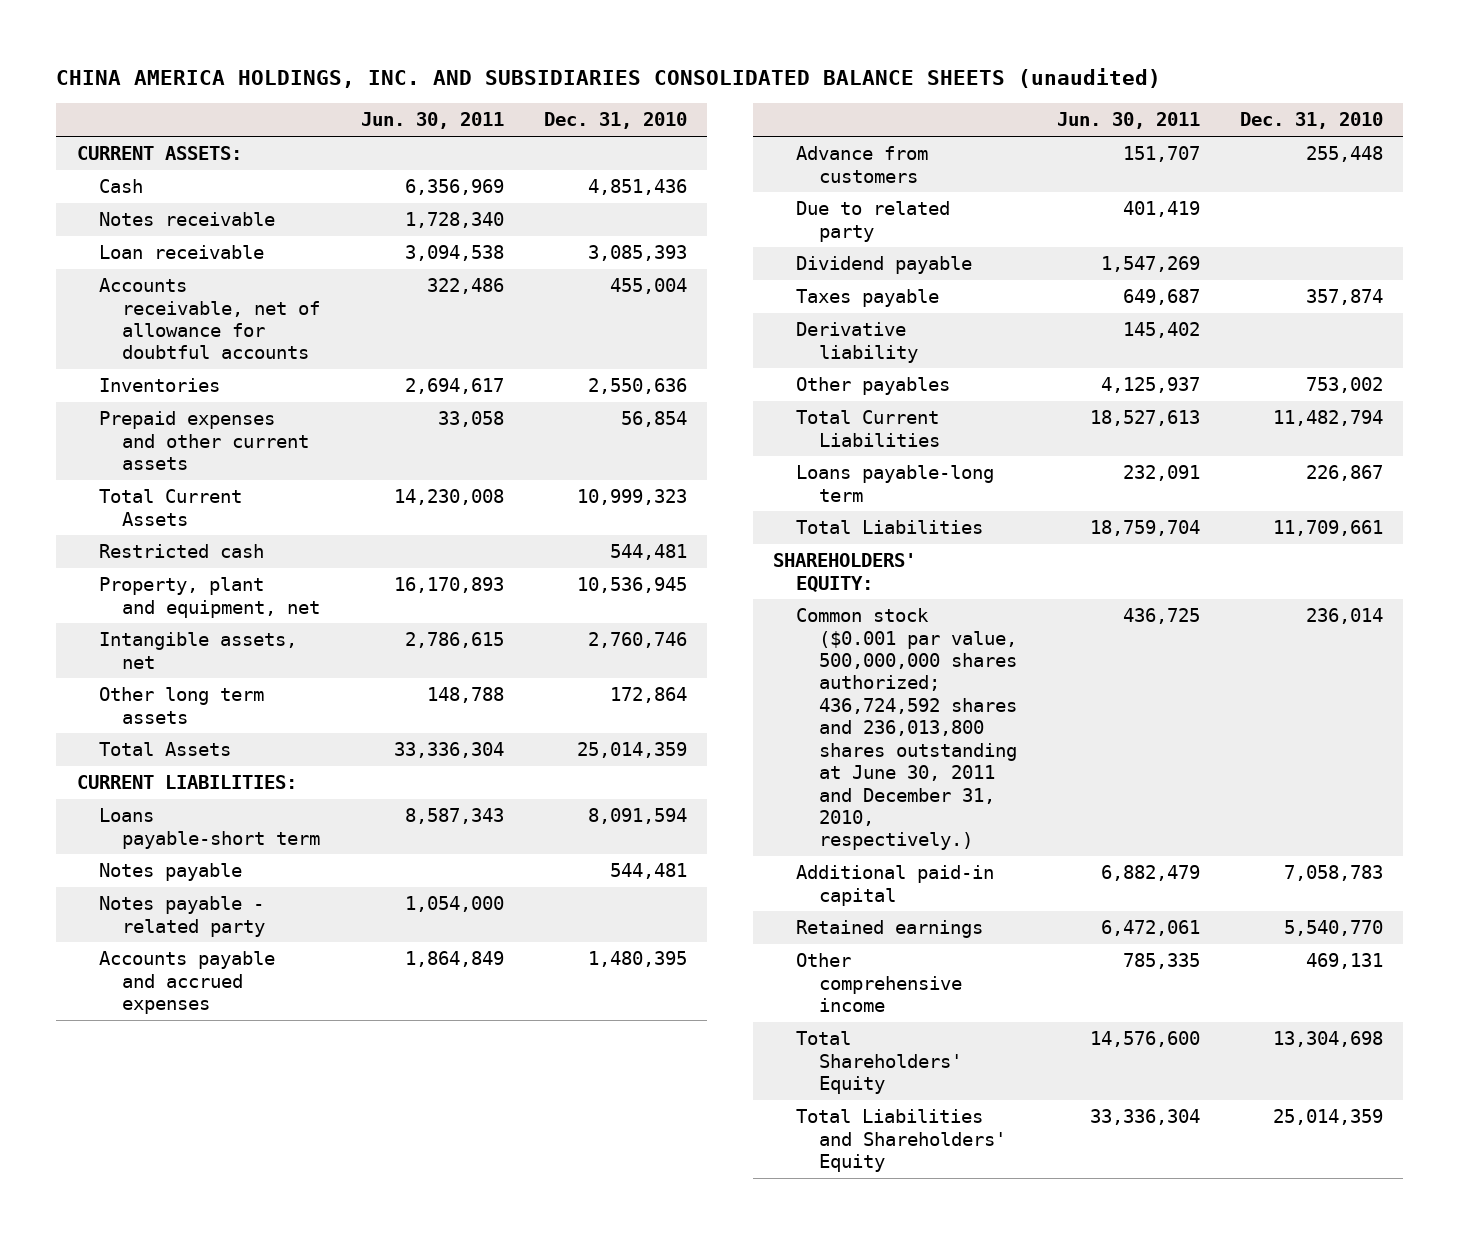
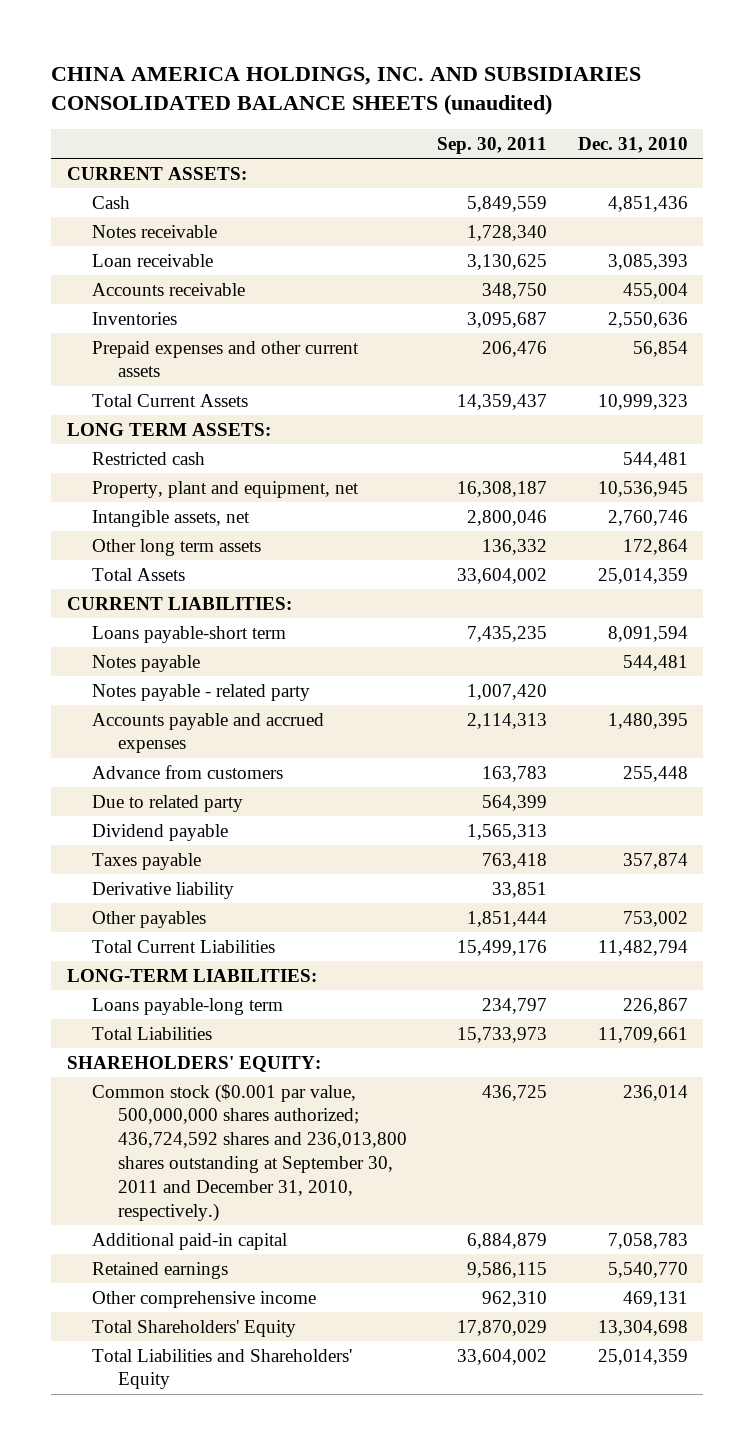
- | Jun. 30, 2011 | Dec. 31, 2010
+ | Sep. 30, 2011 | Dec. 31, 2010
- Accounts receivable, net of allowance for doubtful accounts | 322,486 | 455,004
+ Accounts receivable | 348,750 | 455,004
+ LONG TERM ASSETS:
+ LONG-TERM LIABILITIES:
- Common stock ($0.001 par value, 500,000,000 shares authorized; 436,724,592 shares and 236,013,800 shares outstanding at June 30, 2011 and December 31, 2010, respectively.) | 436,725 | 236,014
+ Common stock ($0.001 par value, 500,000,000 shares authorized; 436,724,592 shares and 236,013,800 shares outstanding at September 30, 2011 and December 31, 2010, respectively.) | 436,725 | 236,014

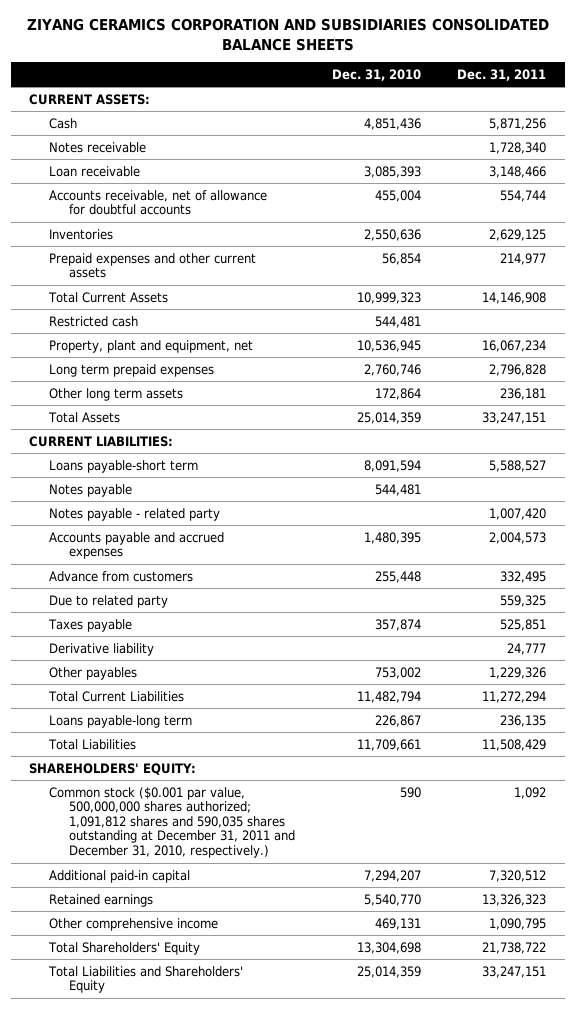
- CHINA AMERICA HOLDINGS, INC. AND SUBSIDIARIES CONSOLIDATED BALANCE SHEETS (unaudited)
+ ZIYANG CERAMICS CORPORATION AND SUBSIDIARIES CONSOLIDATED BALANCE SHEETS
- | Sep. 30, 2011 | Dec. 31, 2010
+ | Dec. 31, 2010 | Dec. 31, 2011
- Accounts receivable | 348,750 | 455,004
+ Accounts receivable, net of allowance for doubtful accounts | 455,004 | 554,744
- LONG TERM ASSETS:
- Intangible assets, net | 2,800,046 | 2,760,746
+ Long term prepaid expenses | 2,760,746 | 2,796,828
- Dividend payable | 1,565,313 |
- LONG-TERM LIABILITIES:
- Common stock ($0.001 par value, 500,000,000 shares authorized; 436,724,592 shares and 236,013,800 shares outstanding at September 30, 2011 and December 31, 2010, respectively.) | 436,725 | 236,014
- Additional paid-in capital | 6,884,879 | 7,058,783
+ Common stock ($0.001 par value, 500,000,000 shares authorized; 1,091,812 shares and 590,035 shares outstanding at December 31, 2011 and December 31, 2010, respectively.) | 590 | 1,092
+ Additional paid-in capital | 7,294,207 | 7,320,512

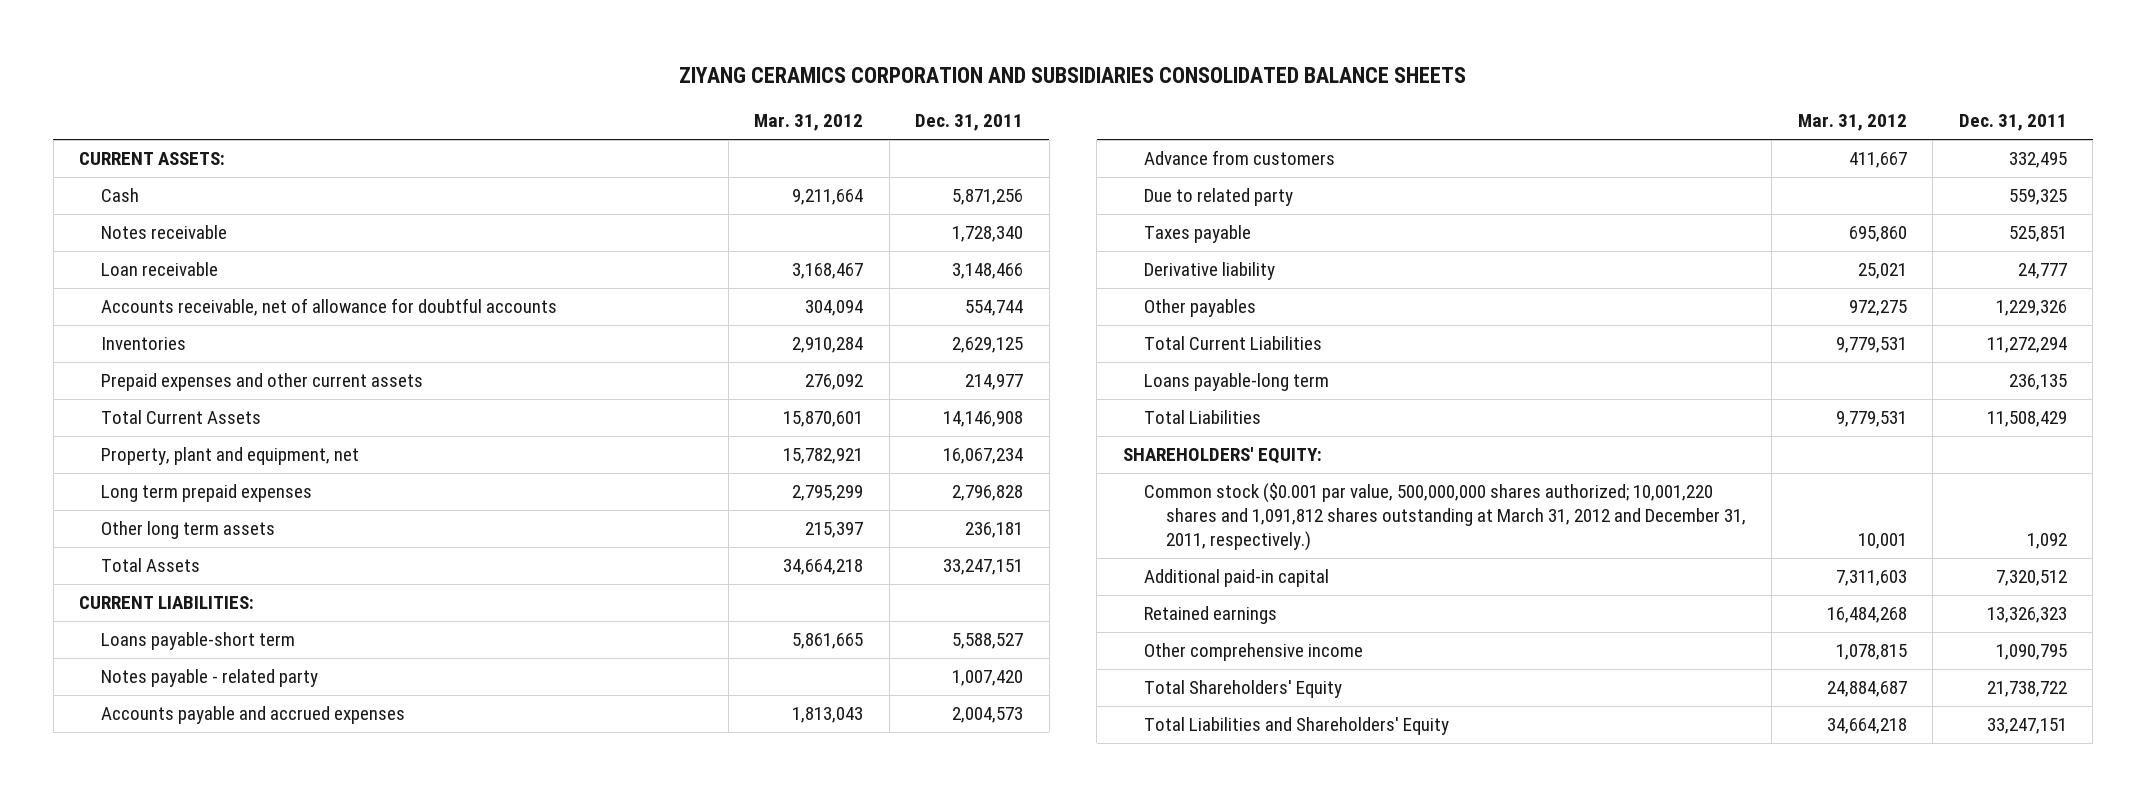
- | Dec. 31, 2010 | Dec. 31, 2011
+ | Mar. 31, 2012 | Dec. 31, 2011
- Restricted cash | 544,481 |
- Notes payable | 544,481 |
- Common stock ($0.001 par value, 500,000,000 shares authorized; 1,091,812 shares and 590,035 shares outstanding at December 31, 2011 and December 31, 2010, respectively.) | 590 | 1,092
+ Common stock ($0.001 par value, 500,000,000 shares authorized; 10,001,220 shares and 1,091,812 shares outstanding at March 31, 2012 and December 31, 2011, respectively.) | 10,001 | 1,092

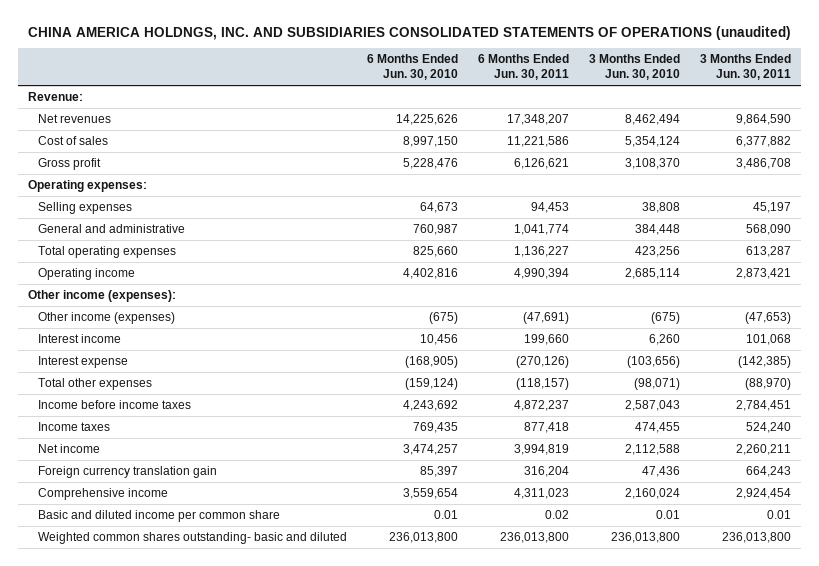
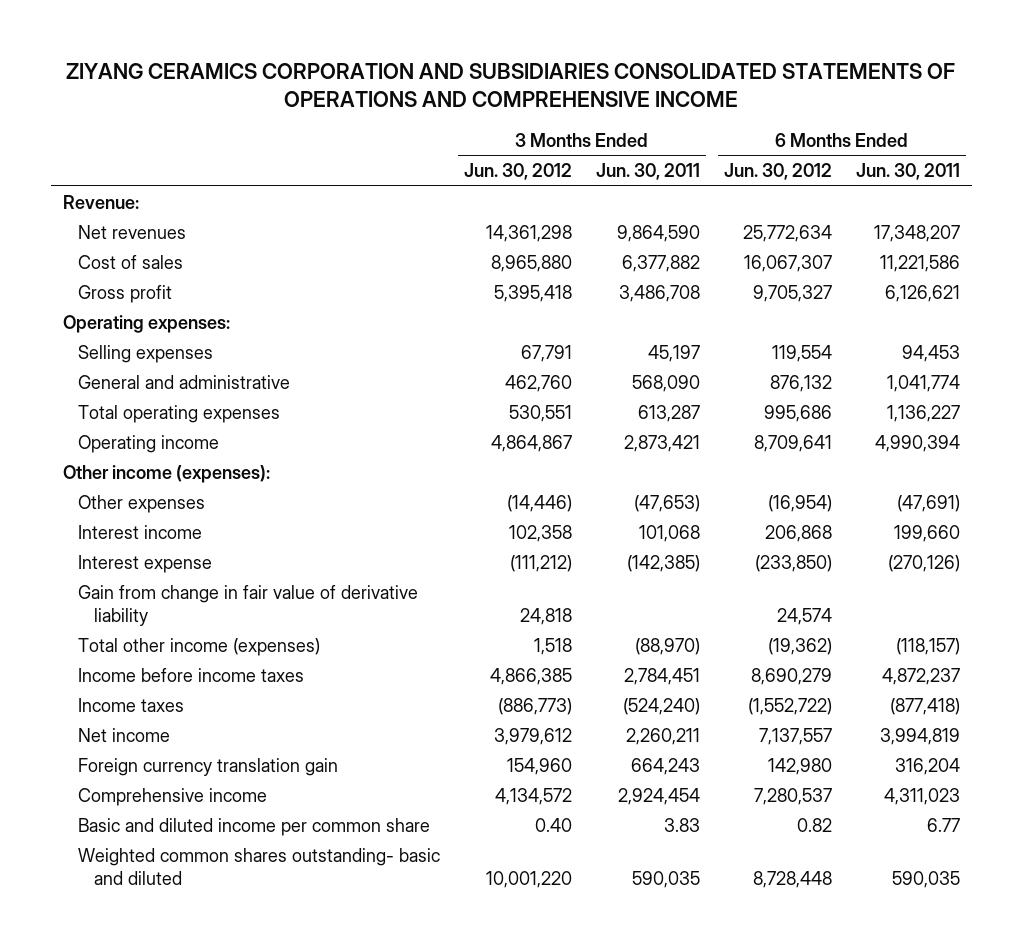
- CHINA AMERICA HOLDNGS, INC. AND SUBSIDIARIES CONSOLIDATED STATEMENTS OF OPERATIONS (unaudited)
+ ZIYANG CERAMICS CORPORATION AND SUBSIDIARIES CONSOLIDATED STATEMENTS OF OPERATIONS AND COMPREHENSIVE INCOME
- | 6 Months Ended Jun. 30, 2010 | 6 Months Ended Jun. 30, 2011 | 3 Months Ended Jun. 30, 2010 | 3 Months Ended Jun. 30, 2011
+ | 3 Months Ended Jun. 30, 2012 | 3 Months Ended Jun. 30, 2011 | 6 Months Ended Jun. 30, 2012 | 6 Months Ended Jun. 30, 2011
- Other income (expenses) | (675) | (47,691) | (675) | (47,653)
+ Other expenses | (14,446) | (47,653) | (16,954) | (47,691)
- Total other expenses | (159,124) | (118,157) | (98,071) | (88,970)
+ Gain from change in fair value of derivative liability | 24,818 | | 24,574 |
+ Total other income (expenses) | 1,518 | (88,970) | (19,362) | (118,157)
- Income taxes | 769,435 | 877,418 | 474,455 | 524,240
+ Income taxes | (886,773) | (524,240) | (1,552,722) | (877,418)
- Basic and diluted income per common share | 0.01 | 0.02 | 0.01 | 0.01
- Weighted common shares outstanding- basic and diluted | 236,013,800 | 236,013,800 | 236,013,800 | 236,013,800
+ Basic and diluted income per common share | 0.40 | 3.83 | 0.82 | 6.77
+ Weighted common shares outstanding- basic and diluted | 10,001,220 | 590,035 | 8,728,448 | 590,035

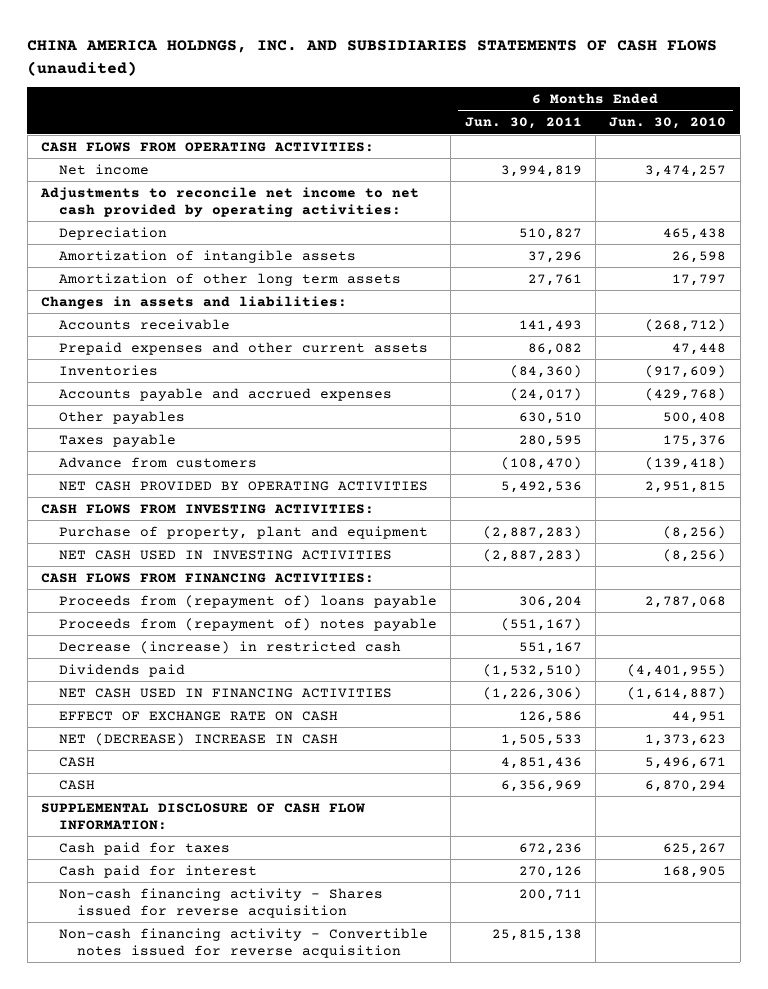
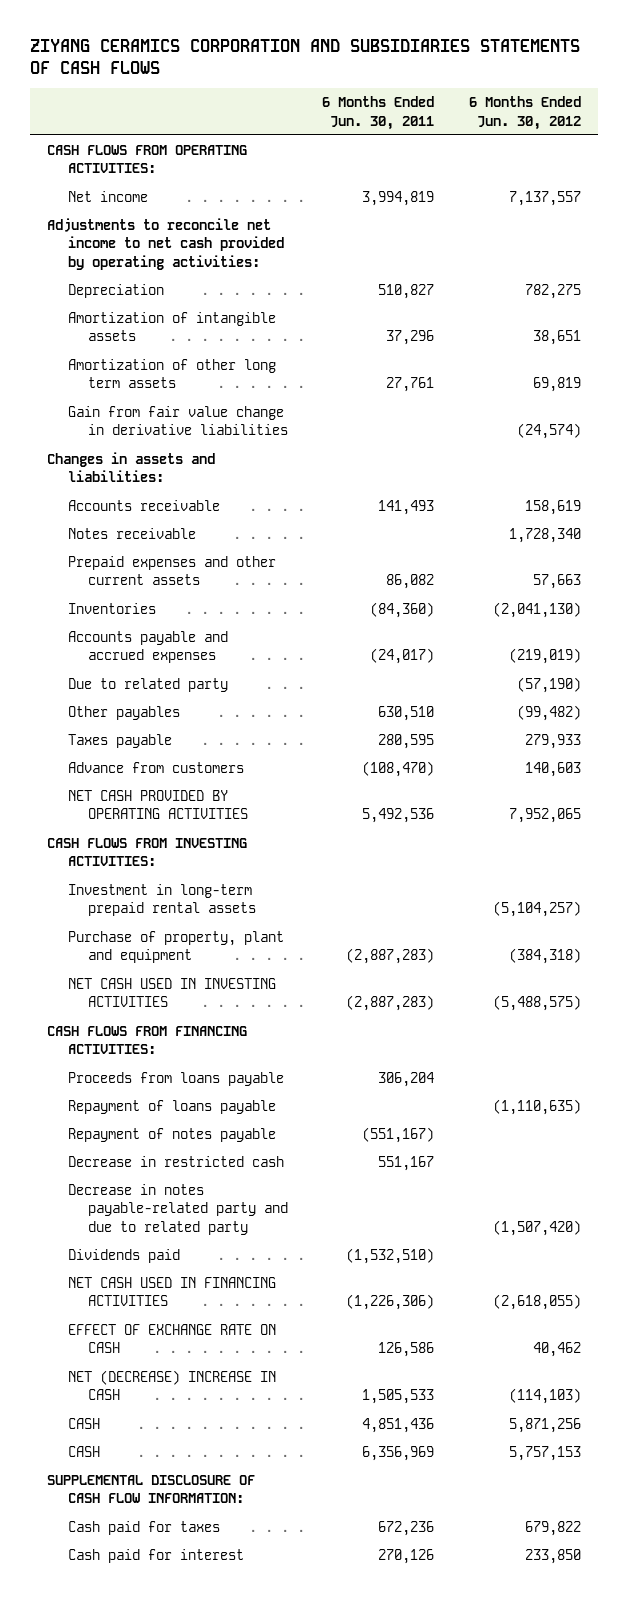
- CHINA AMERICA HOLDNGS, INC. AND SUBSIDIARIES STATEMENTS OF CASH FLOWS (unaudited)
+ ZIYANG CERAMICS CORPORATION AND SUBSIDIARIES STATEMENTS OF CASH FLOWS
- | 6 Months Ended Jun. 30, 2011 | 6 Months Ended Jun. 30, 2010
+ | 6 Months Ended Jun. 30, 2011 | 6 Months Ended Jun. 30, 2012
+ Gain from fair value change in derivative liabilities | | (24,574)
+ Notes receivable | | 1,728,340
+ Due to related party | | (57,190)
+ Investment in long-term prepaid rental assets | | (5,104,257)
- Proceeds from (repayment of) loans payable | 306,204 | 2,787,068
- Proceeds from (repayment of) notes payable | (551,167) |
- Decrease (increase) in restricted cash | 551,167 |
+ Proceeds from loans payable | 306,204 |
+ Repayment of loans payable | | (1,110,635)
+ Repayment of notes payable | (551,167) |
+ Decrease in restricted cash | 551,167 |
+ Decrease in notes payable-related party and due to related party | | (1,507,420)
- Non-cash financing activity - Shares issued for reverse acquisition | 200,711 |
- Non-cash financing activity - Convertible notes issued for reverse acquisition | 25,815,138 |

